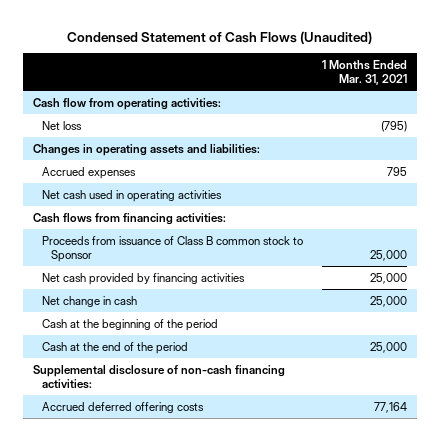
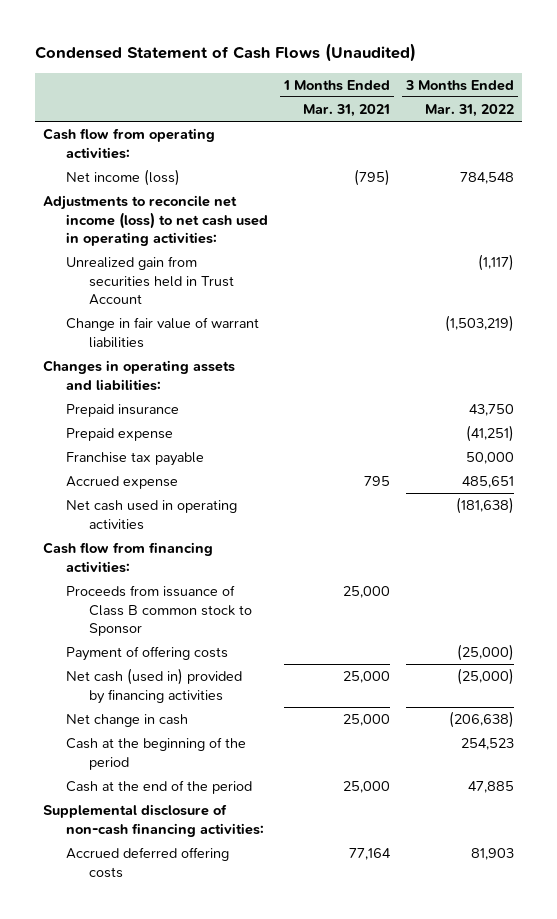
- | 1 Months Ended Mar. 31, 2021
+ | 1 Months Ended Mar. 31, 2021 | 3 Months Ended Mar. 31, 2022
- Net loss | (795)
+ Net income (loss) | (795) | 784,548
+ Adjustments to reconcile net income (loss) to net cash used in operating activities:
+ Unrealized gain from securities held in Trust Account | | (1,117)
+ Change in fair value of warrant liabilities | | (1,503,219)
- Accrued expenses | 795
+ Prepaid insurance | | 43,750
+ Prepaid expense | | (41,251)
+ Franchise tax payable | | 50,000
+ Accrued expense | 795 | 485,651
- Cash flows from financing activities:
+ Cash flow from financing activities:
- Net cash provided by financing activities | 25,000
+ Payment of offering costs | | (25,000)
+ Net cash (used in) provided by financing activities | 25,000 | (25,000)

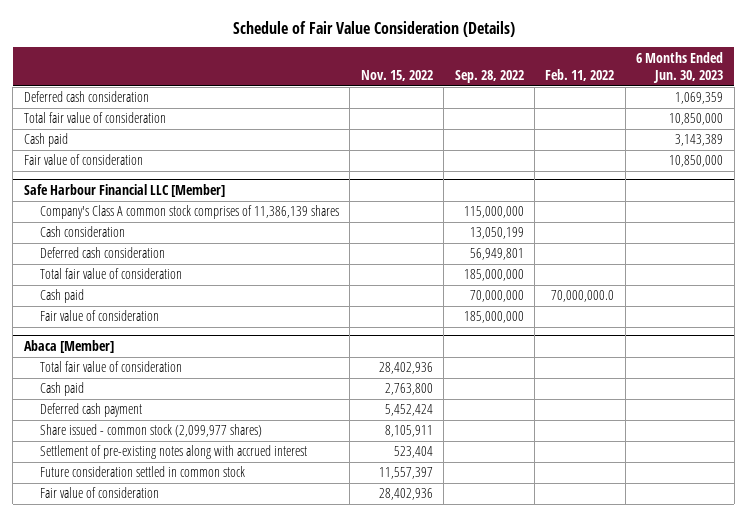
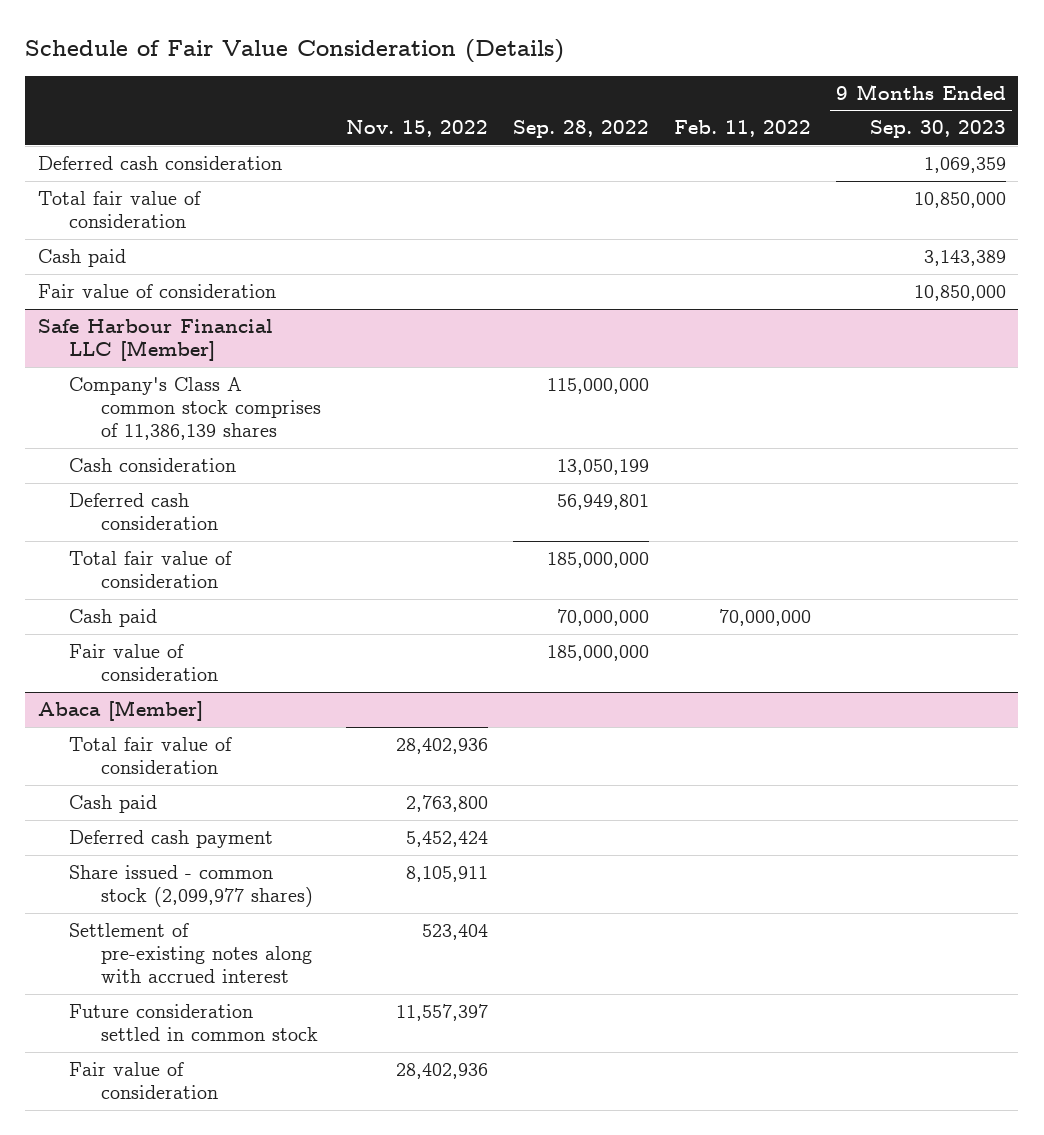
- | Nov. 15, 2022 | Sep. 28, 2022 | Feb. 11, 2022 | 6 Months Ended Jun. 30, 2023
+ | Nov. 15, 2022 | Sep. 28, 2022 | Feb. 11, 2022 | 9 Months Ended Sep. 30, 2023
@ Safe Harbour Financial LLC [Member]
- Cash paid | | 70,000,000 | 70,000,000.0 |
+ Cash paid | | 70,000,000 | 70,000,000 |

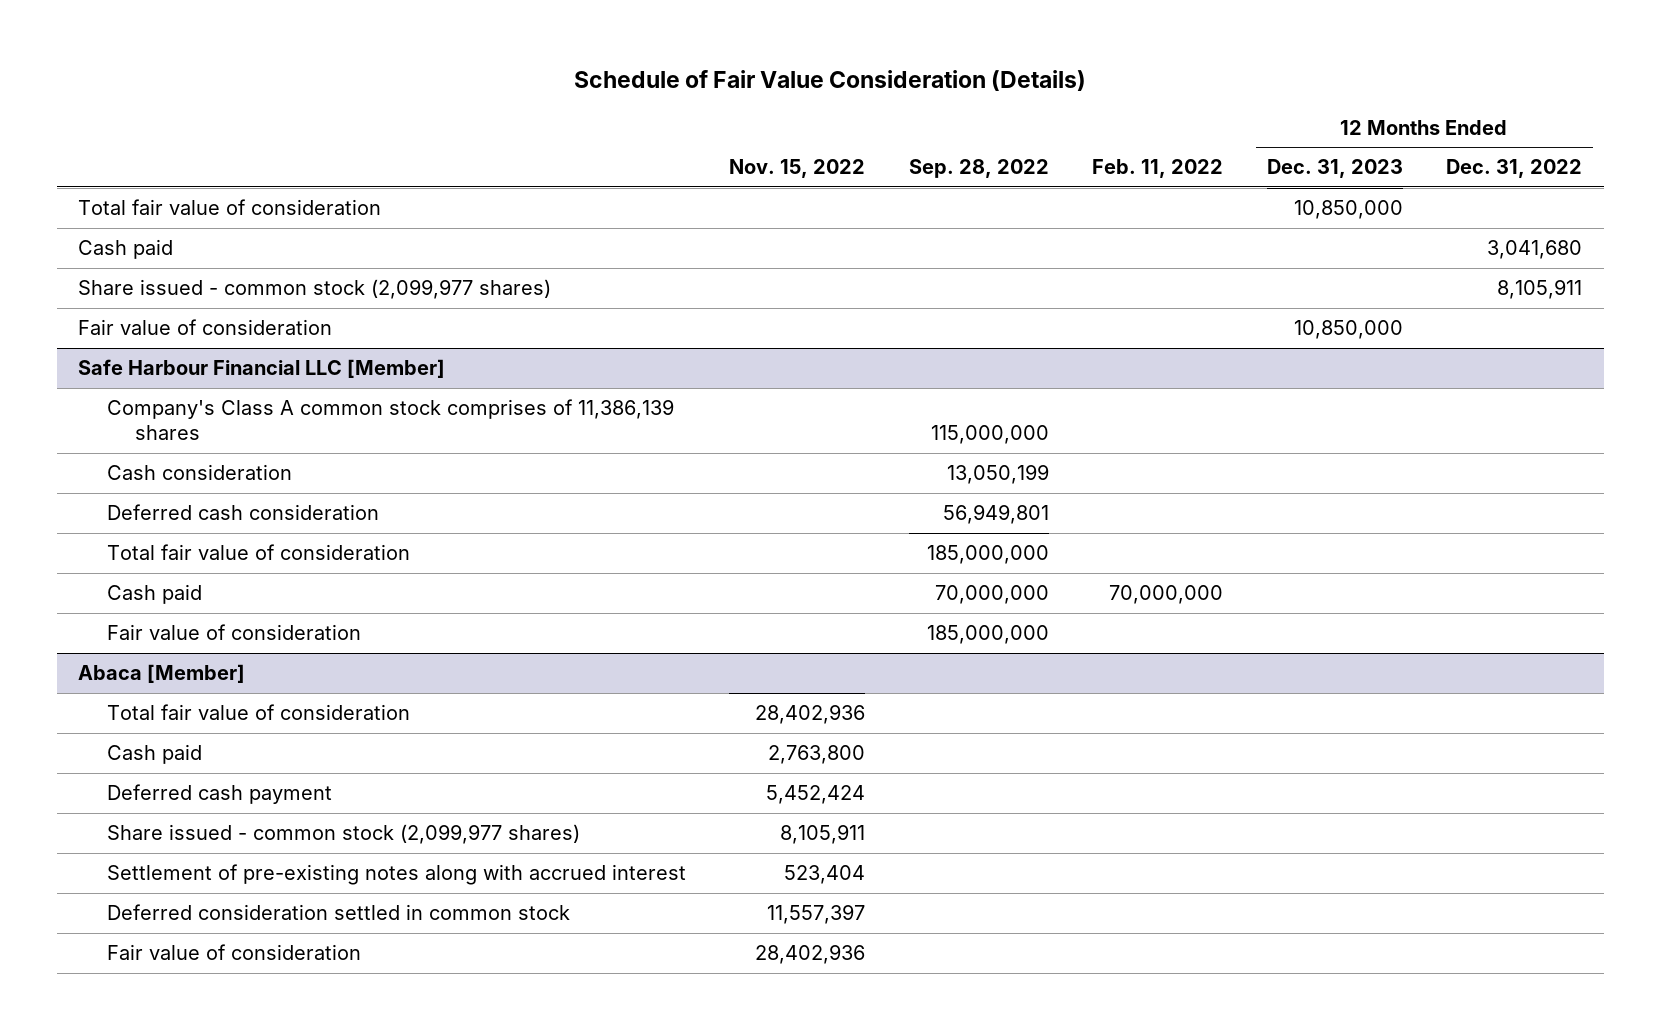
- | Nov. 15, 2022 | Sep. 28, 2022 | Feb. 11, 2022 | 9 Months Ended Sep. 30, 2023
+ | Nov. 15, 2022 | Sep. 28, 2022 | Feb. 11, 2022 | 12 Months Ended Dec. 31, 2023 | 12 Months Ended Dec. 31, 2022
- Deferred cash consideration | | | | 1,069,359
+ Share issued - common stock (2,099,977 shares) | | | | | 8,105,911
@ Abaca [Member]
- Future consideration settled in common stock | 11,557,397 | | |
+ Deferred consideration settled in common stock | 11,557,397 | | | |

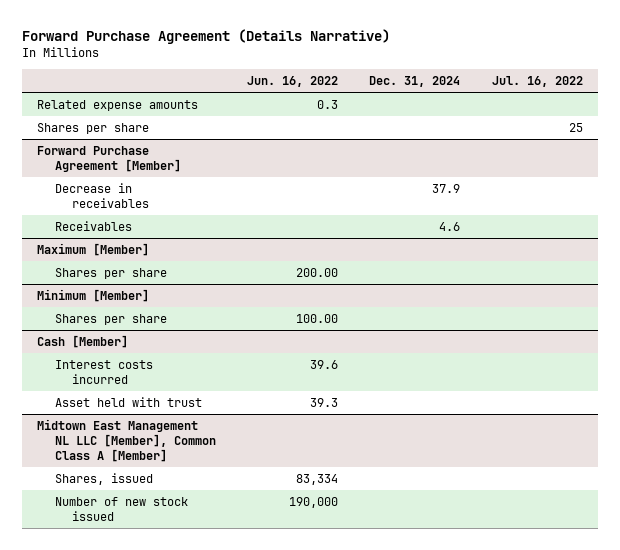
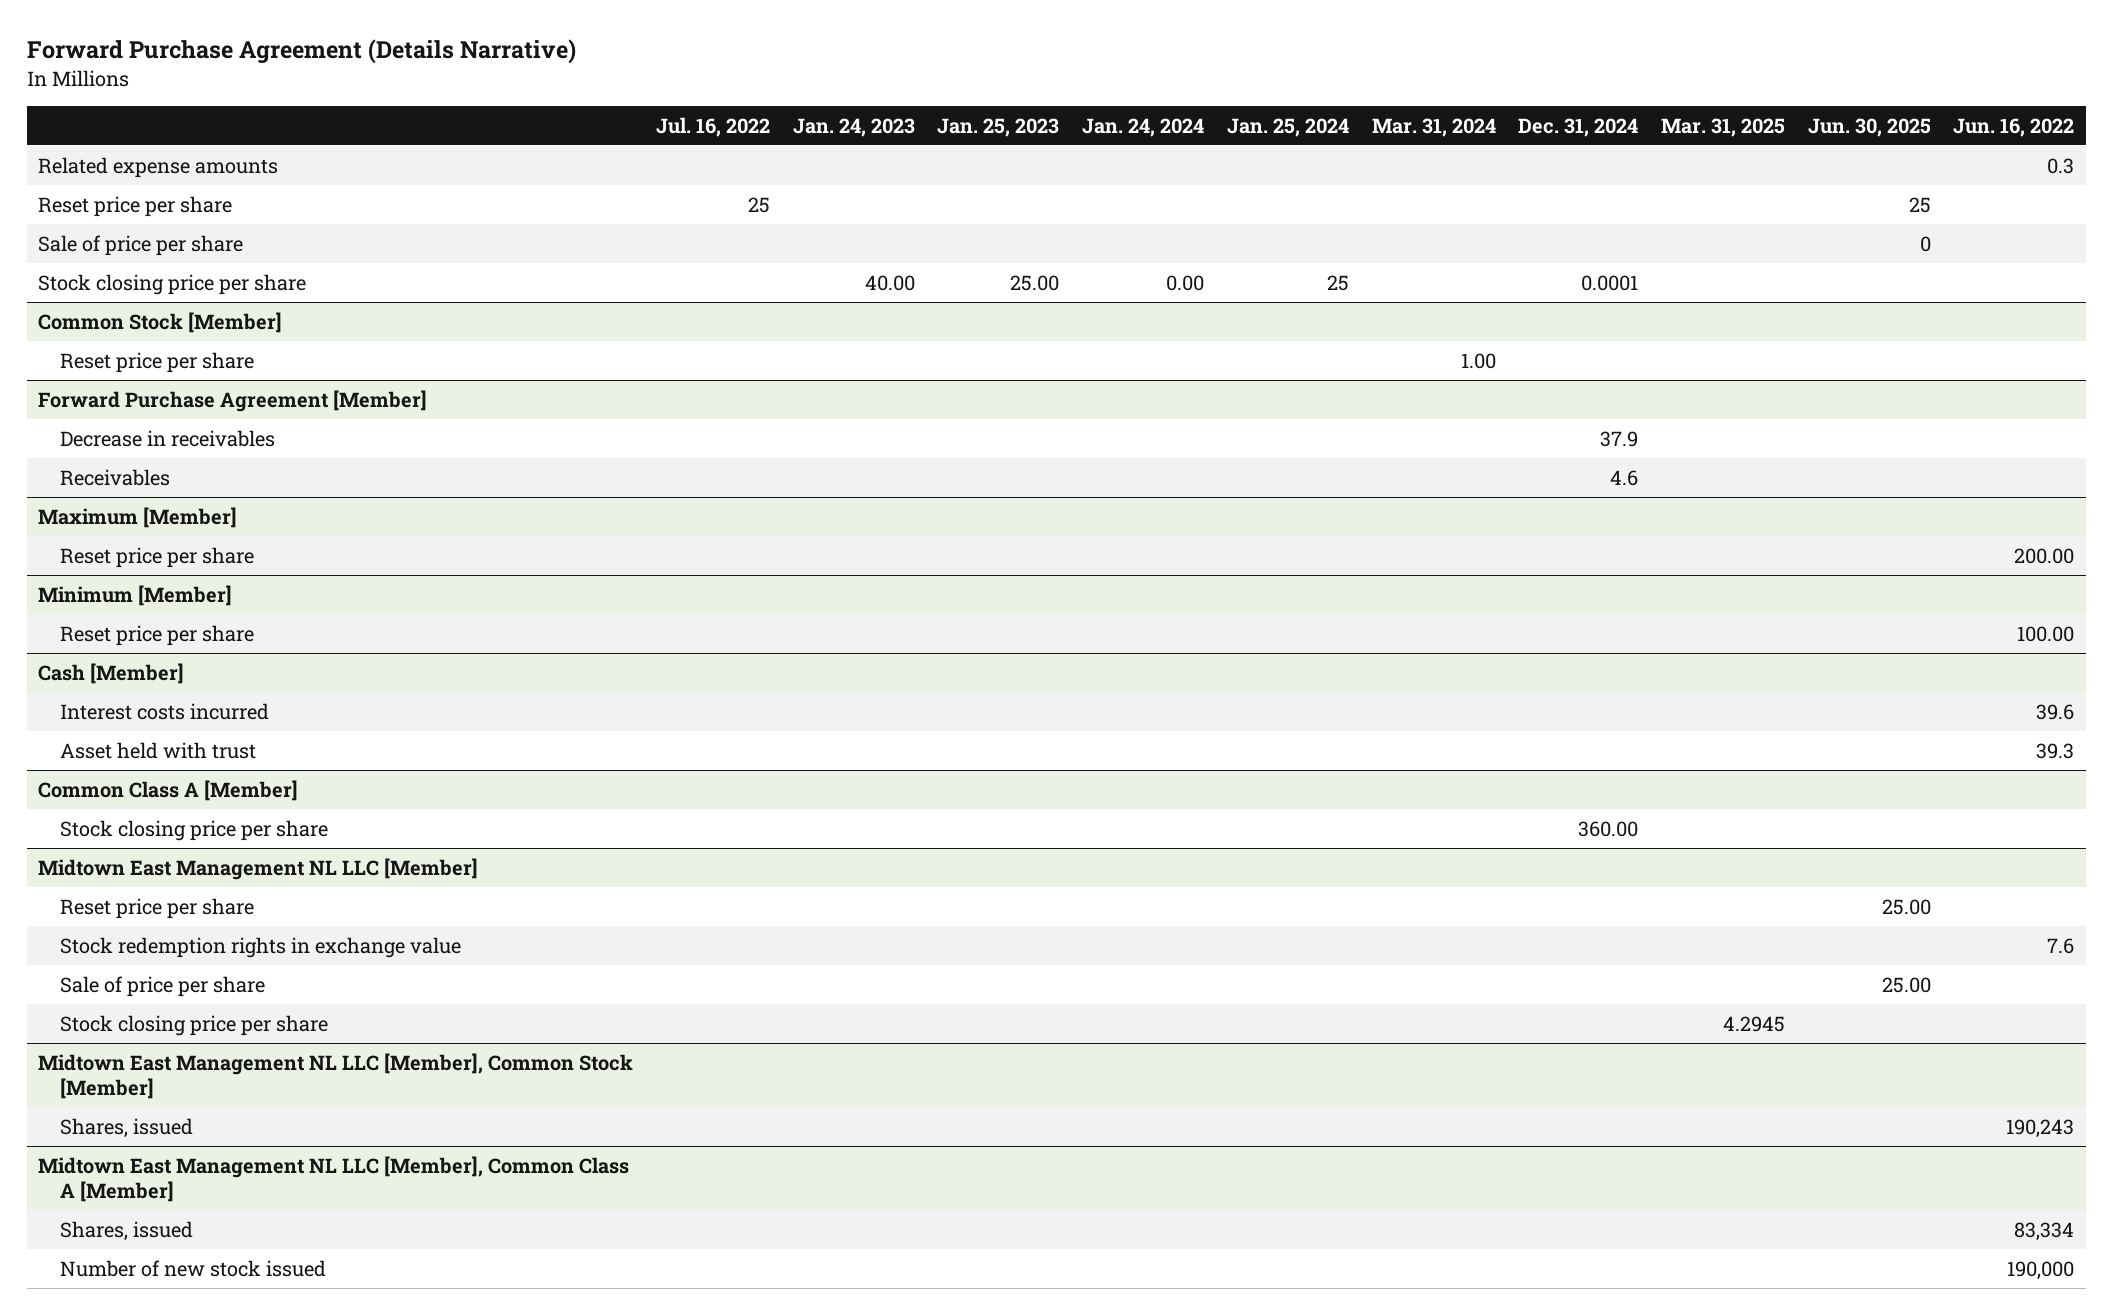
- | Jun. 16, 2022 | Dec. 31, 2024 | Jul. 16, 2022
+ | Jul. 16, 2022 | Jan. 24, 2023 | Jan. 25, 2023 | Jan. 24, 2024 | Jan. 25, 2024 | Mar. 31, 2024 | Dec. 31, 2024 | Mar. 31, 2025 | Jun. 30, 2025 | Jun. 16, 2022
- Shares per share | | | 25
+ Reset price per share | 25 | | | | | | | | 25 |
+ Sale of price per share | | | | | | | | | 0 |
+ Stock closing price per share | | 40.00 | 25.00 | 0.00 | 25 | | 0.0001 | | |
+ Common Stock [Member]
+ Reset price per share | | | | | | 1.00 | | | |
@ Maximum [Member]
- Shares per share | 200.00 | |
+ Reset price per share | | | | | | | | | | 200.00
@ Minimum [Member]
- Shares per share | 100.00 | |
+ Reset price per share | | | | | | | | | | 100.00
+ Common Class A [Member]
+ Stock closing price per share | | | | | | | 360.00 | | |
+ Midtown East Management NL LLC [Member]
+ Reset price per share | | | | | | | | | 25.00 |
+ Stock redemption rights in exchange value | | | | | | | | | | 7.6
+ Sale of price per share | | | | | | | | | 25.00 |
+ Stock closing price per share | | | | | | | | 4.2945 | |
+ Midtown East Management NL LLC [Member], Common Stock [Member]
+ Shares, issued | | | | | | | | | | 190,243

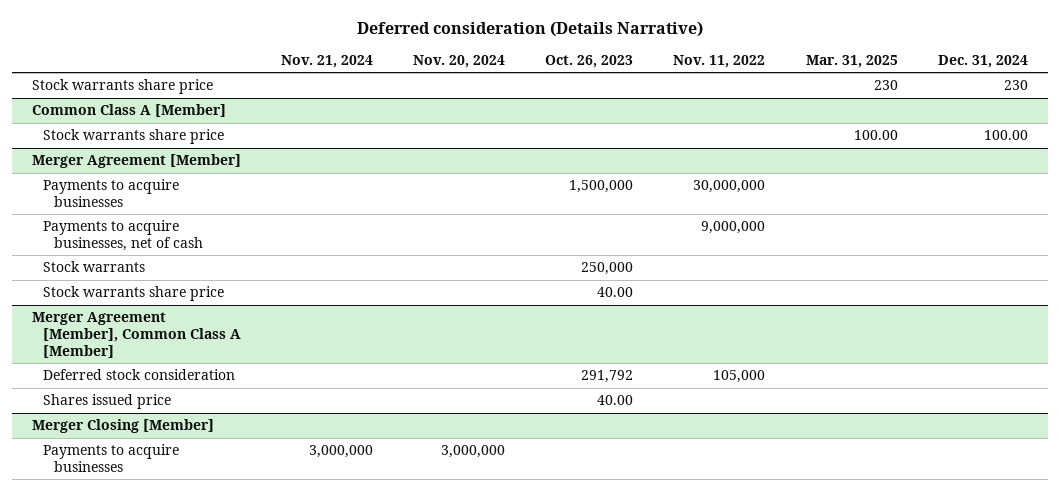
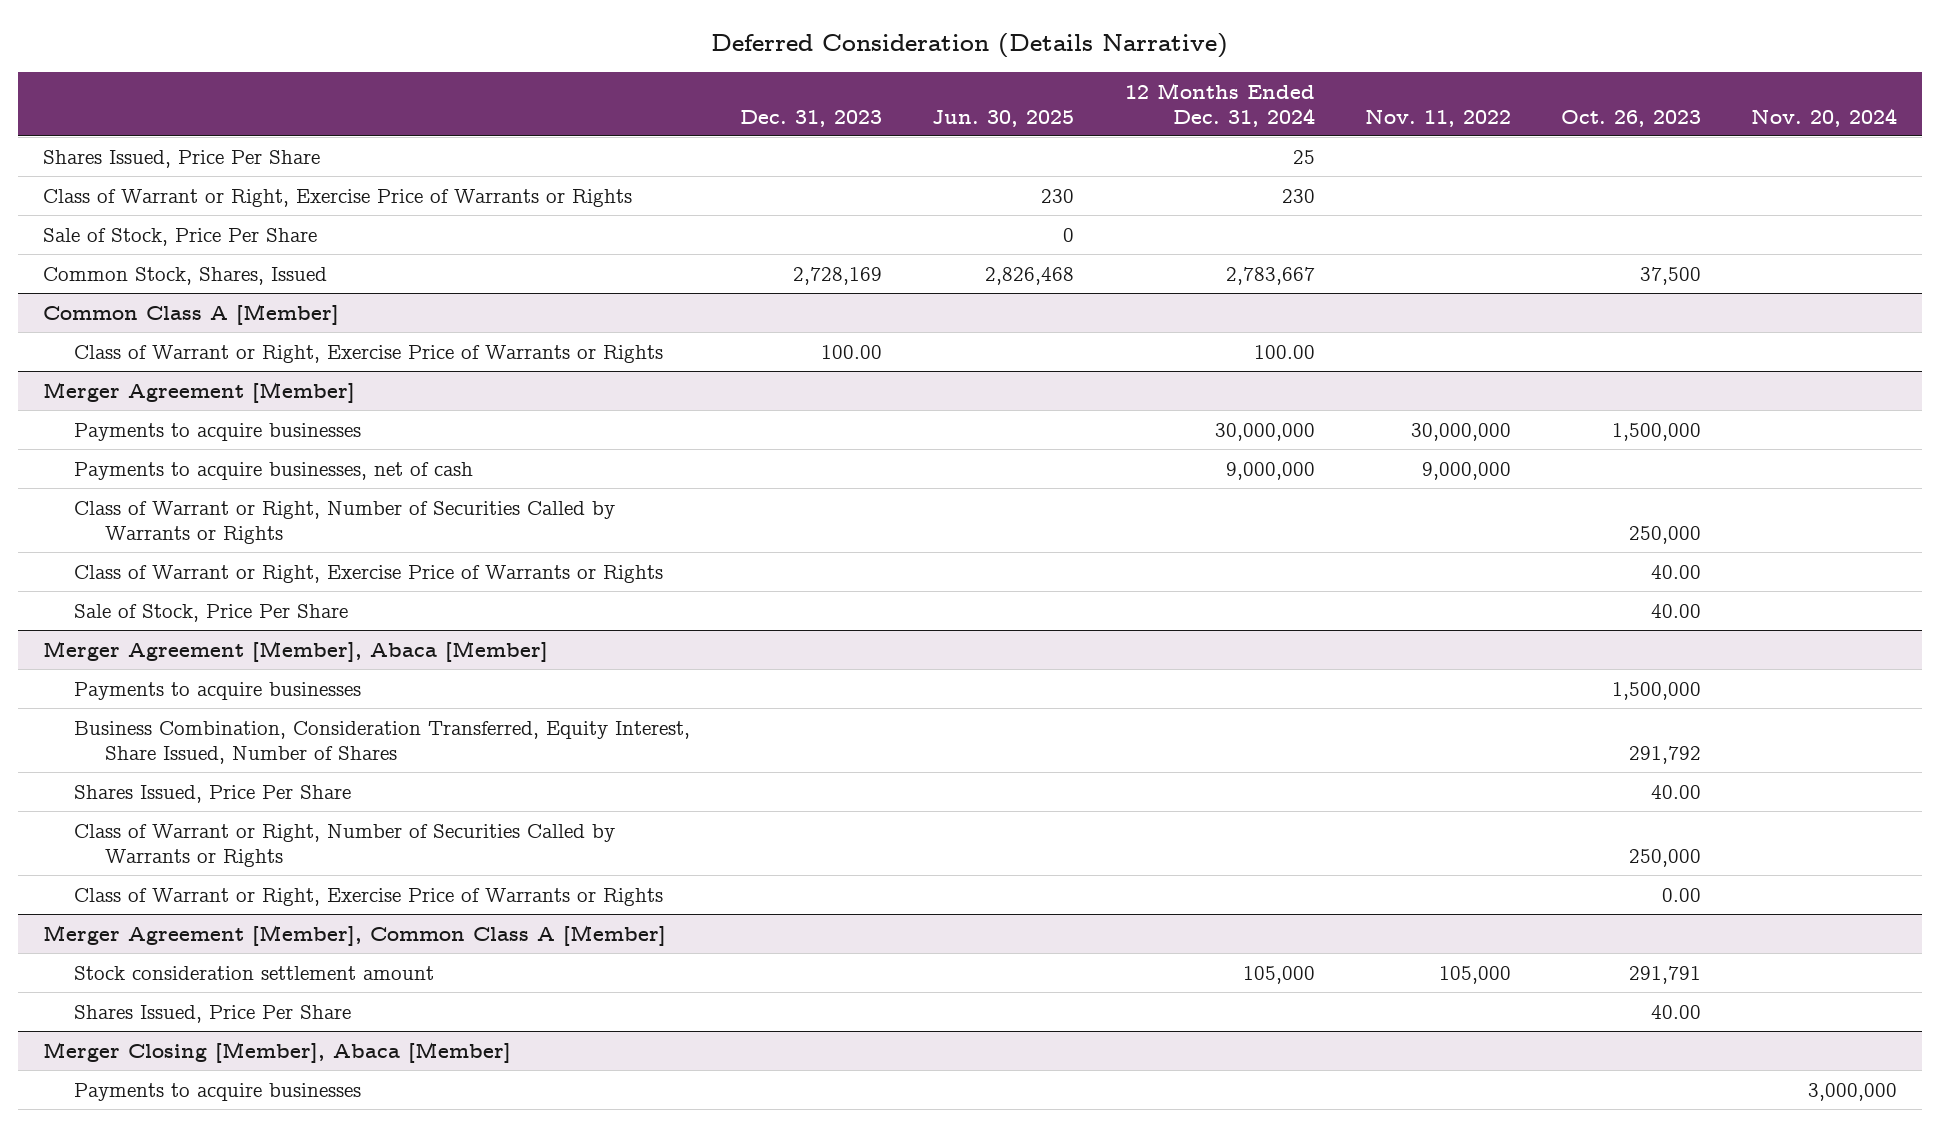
- Deferred consideration (Details Narrative)
+ Deferred Consideration (Details Narrative)
- | Nov. 21, 2024 | Nov. 20, 2024 | Oct. 26, 2023 | Nov. 11, 2022 | Mar. 31, 2025 | Dec. 31, 2024
+ | Dec. 31, 2023 | Jun. 30, 2025 | 12 Months Ended Dec. 31, 2024 | Nov. 11, 2022 | Oct. 26, 2023 | Nov. 20, 2024
- Stock warrants share price | | | | | 230 | 230
+ Shares Issued, Price Per Share | | | 25 | | |
+ Class of Warrant or Right, Exercise Price of Warrants or Rights | | 230 | 230 | | |
+ Sale of Stock, Price Per Share | | 0 | | | |
+ Common Stock, Shares, Issued | 2,728,169 | 2,826,468 | 2,783,667 | | 37,500 |
@ Common Class A [Member]
- Stock warrants share price | | | | | 100.00 | 100.00
+ Class of Warrant or Right, Exercise Price of Warrants or Rights | 100.00 | | 100.00 | | |
@ Merger Agreement [Member]
- Stock warrants | | | 250,000 | | |
- Stock warrants share price | | | 40.00 | | |
+ Class of Warrant or Right, Number of Securities Called by Warrants or Rights | | | | | 250,000 |
+ Class of Warrant or Right, Exercise Price of Warrants or Rights | | | | | 40.00 |
+ Sale of Stock, Price Per Share | | | | | 40.00 |
+ Merger Agreement [Member], Abaca [Member]
+ Payments to acquire businesses | | | | | 1,500,000 |
+ Business Combination, Consideration Transferred, Equity Interest, Share Issued, Number of Shares | | | | | 291,792 |
+ Shares Issued, Price Per Share | | | | | 40.00 |
+ Class of Warrant or Right, Number of Securities Called by Warrants or Rights | | | | | 250,000 |
+ Class of Warrant or Right, Exercise Price of Warrants or Rights | | | | | 0.00 |
@ Merger Agreement [Member], Common Class A [Member]
- Deferred stock consideration | | | 291,792 | 105,000 | |
- Shares issued price | | | 40.00 | | |
- Merger Closing [Member]
@ Merger Agreement [Member], Common Class A [Member]
+ Stock consideration settlement amount | | | 105,000 | 105,000 | 291,791 |
+ Shares Issued, Price Per Share | | | | | 40.00 |
+ Merger Closing [Member], Abaca [Member]

